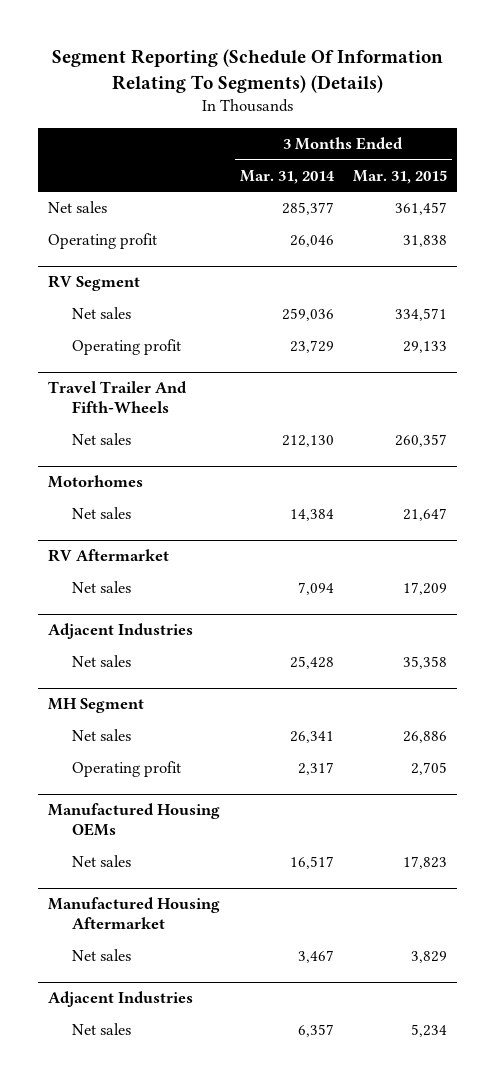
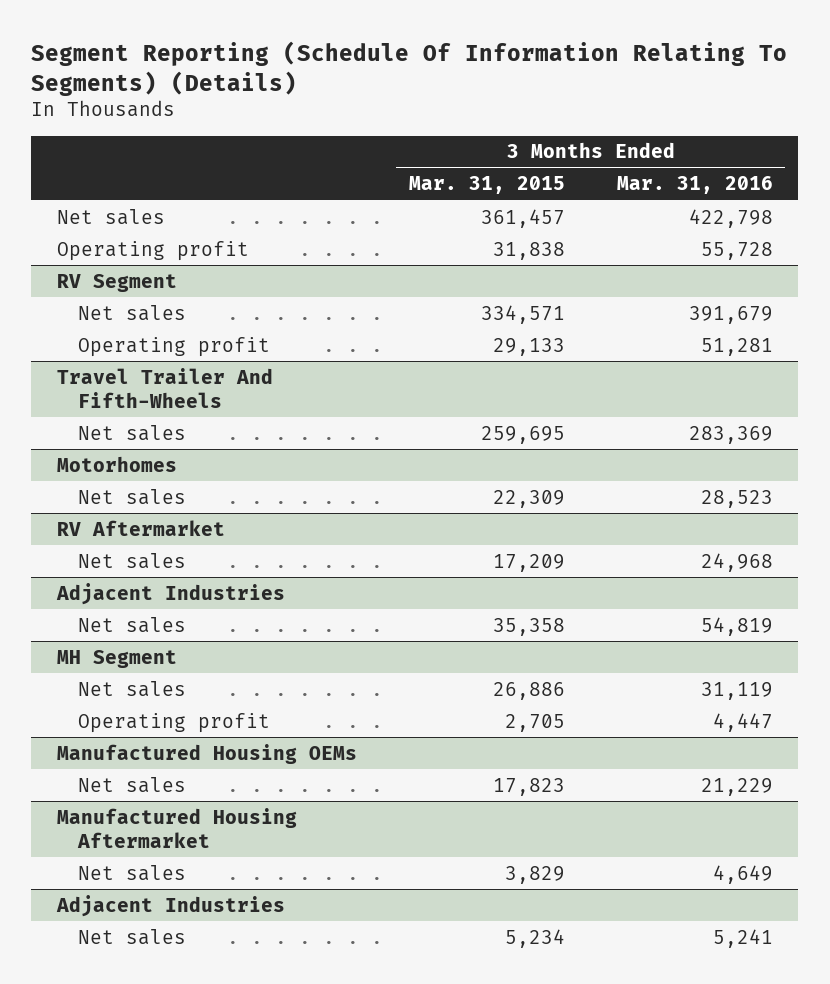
- | 3 Months Ended Mar. 31, 2014 | 3 Months Ended Mar. 31, 2015
+ | 3 Months Ended Mar. 31, 2015 | 3 Months Ended Mar. 31, 2016
@ Travel Trailer And Fifth-Wheels
- Net sales | 212,130 | 260,357
+ Net sales | 259,695 | 283,369
@ Motorhomes
- Net sales | 14,384 | 21,647
+ Net sales | 22,309 | 28,523

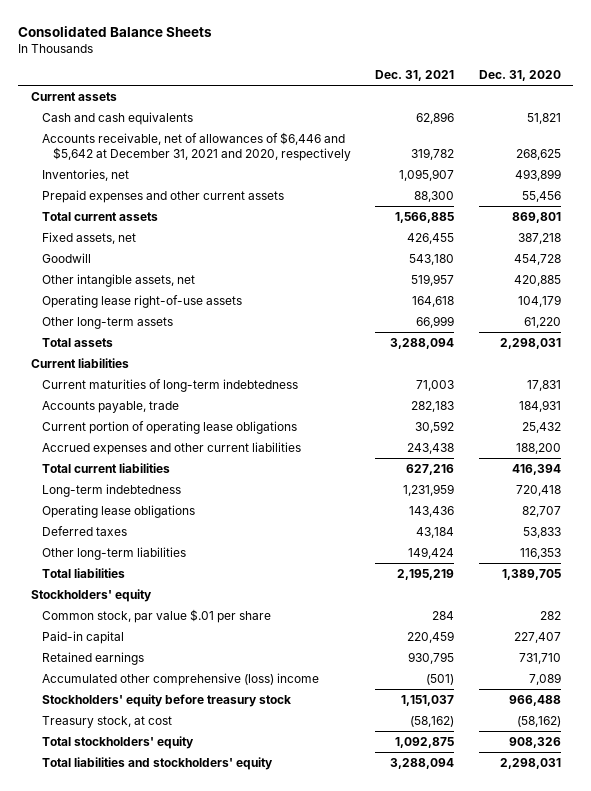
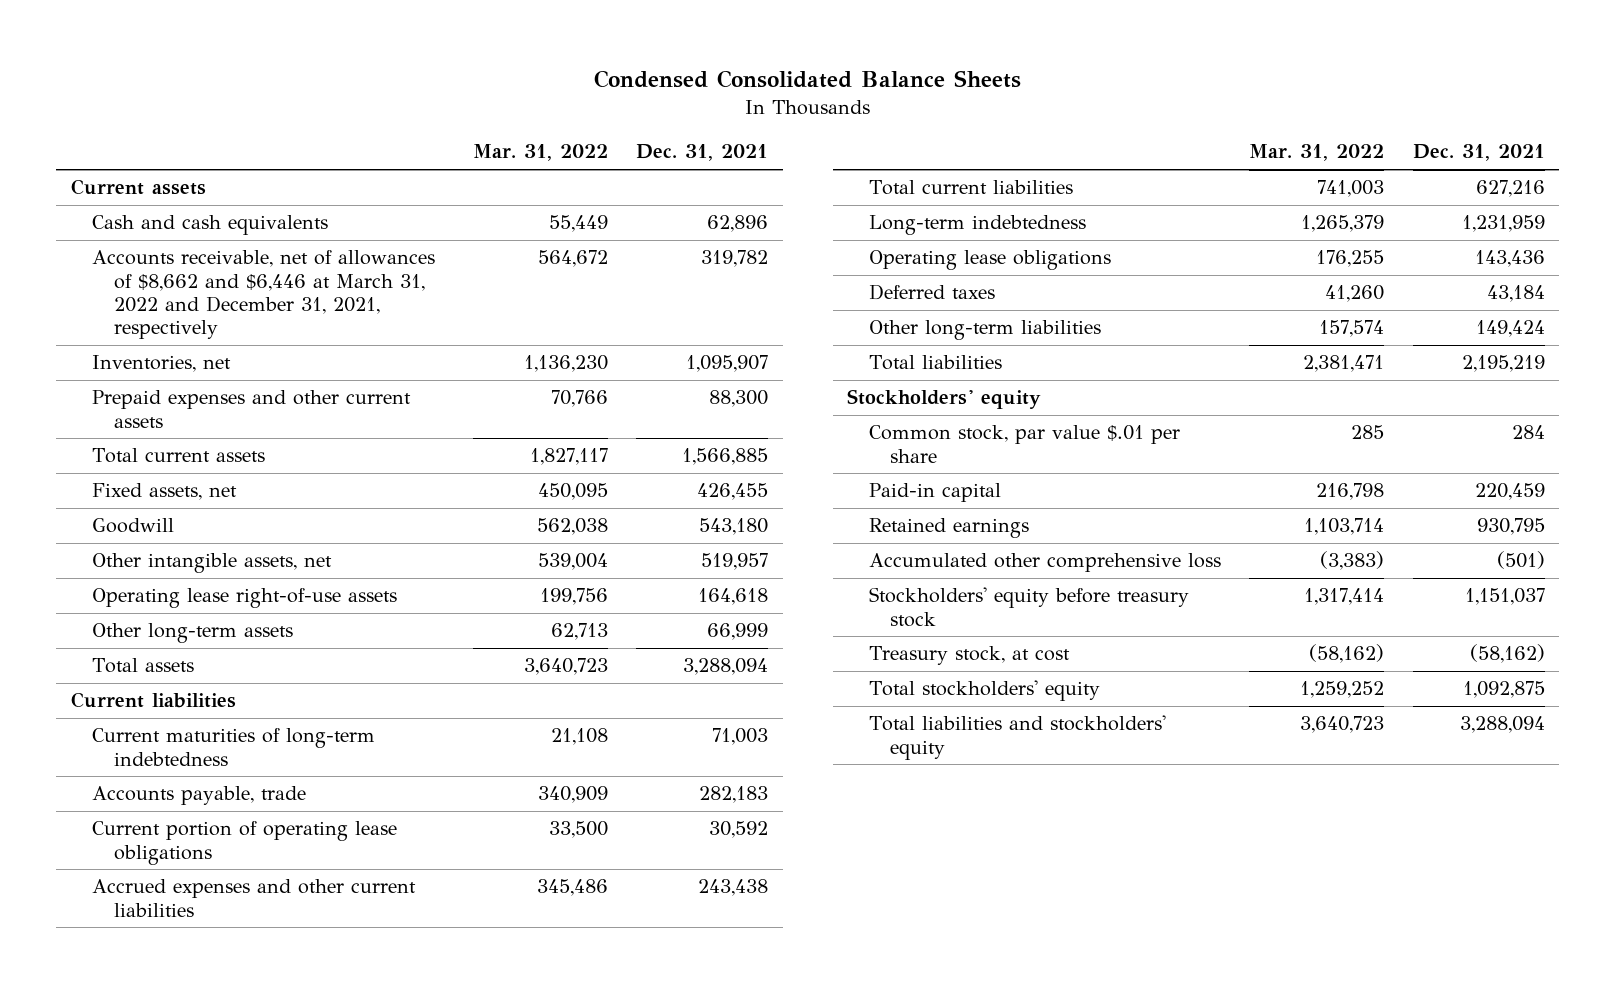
- Consolidated Balance Sheets
+ Condensed Consolidated Balance Sheets
- | Dec. 31, 2021 | Dec. 31, 2020
+ | Mar. 31, 2022 | Dec. 31, 2021
- Accounts receivable, net of allowances of $6,446 and $5,642 at December 31, 2021 and 2020, respectively | 319,782 | 268,625
+ Accounts receivable, net of allowances of $8,662 and $6,446 at March 31, 2022 and December 31, 2021, respectively | 564,672 | 319,782
- Accumulated other comprehensive (loss) income | (501) | 7,089
+ Accumulated other comprehensive loss | (3,383) | (501)

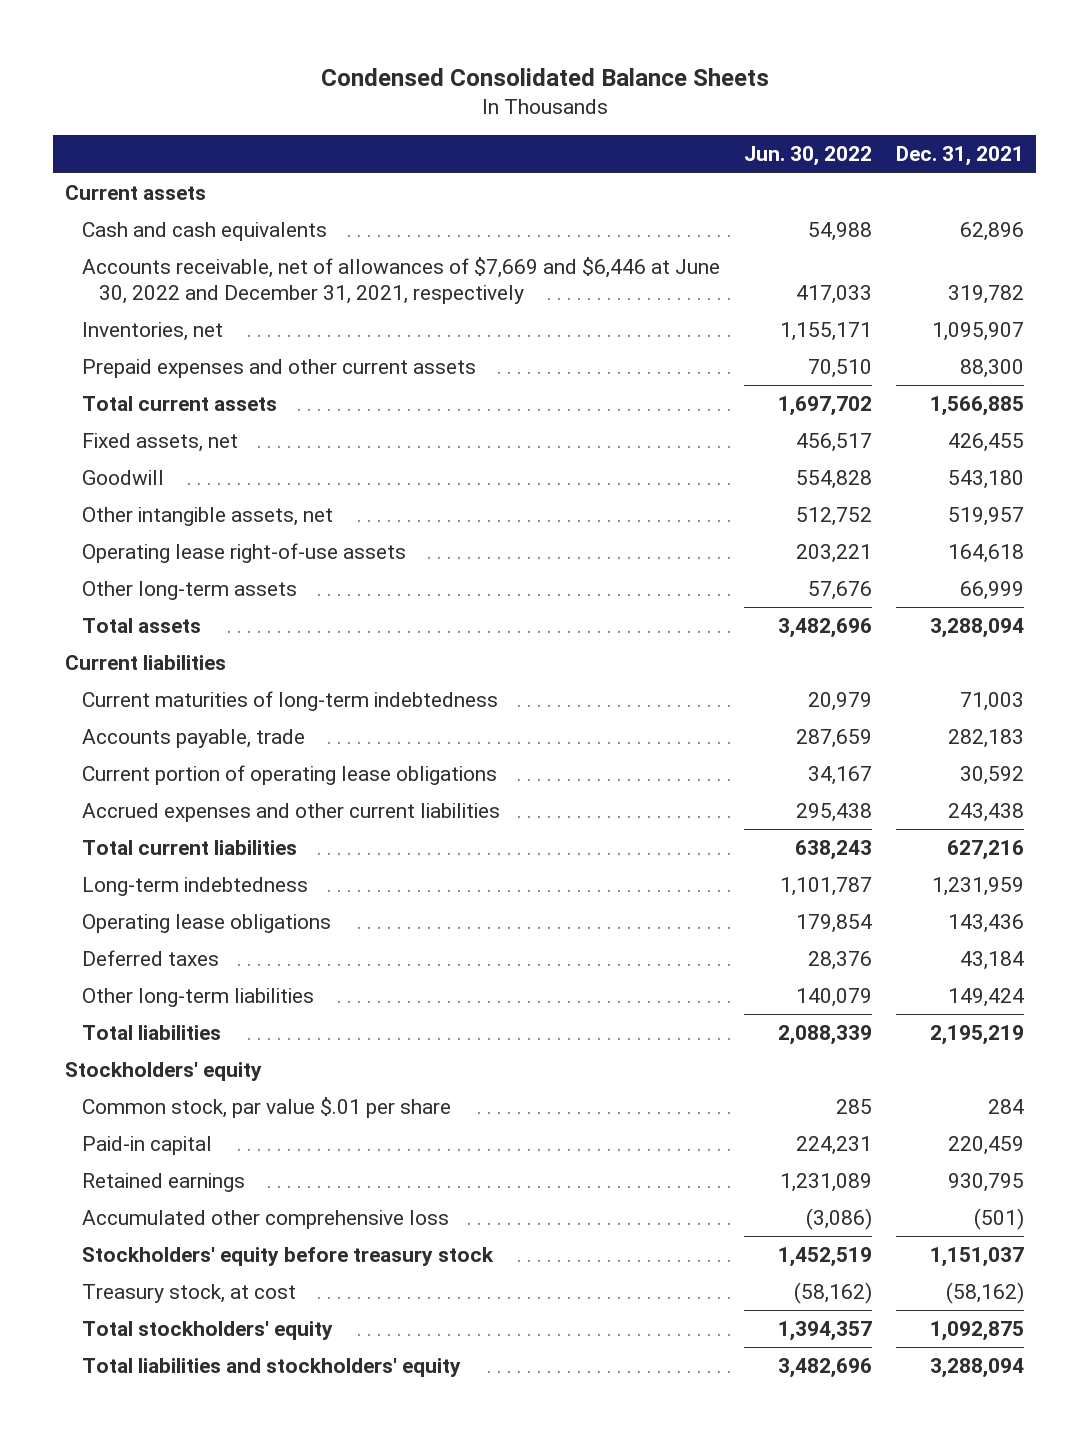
- | Mar. 31, 2022 | Dec. 31, 2021
+ | Jun. 30, 2022 | Dec. 31, 2021
- Accounts receivable, net of allowances of $8,662 and $6,446 at March 31, 2022 and December 31, 2021, respectively | 564,672 | 319,782
+ Accounts receivable, net of allowances of $7,669 and $6,446 at June 30, 2022 and December 31, 2021, respectively | 417,033 | 319,782

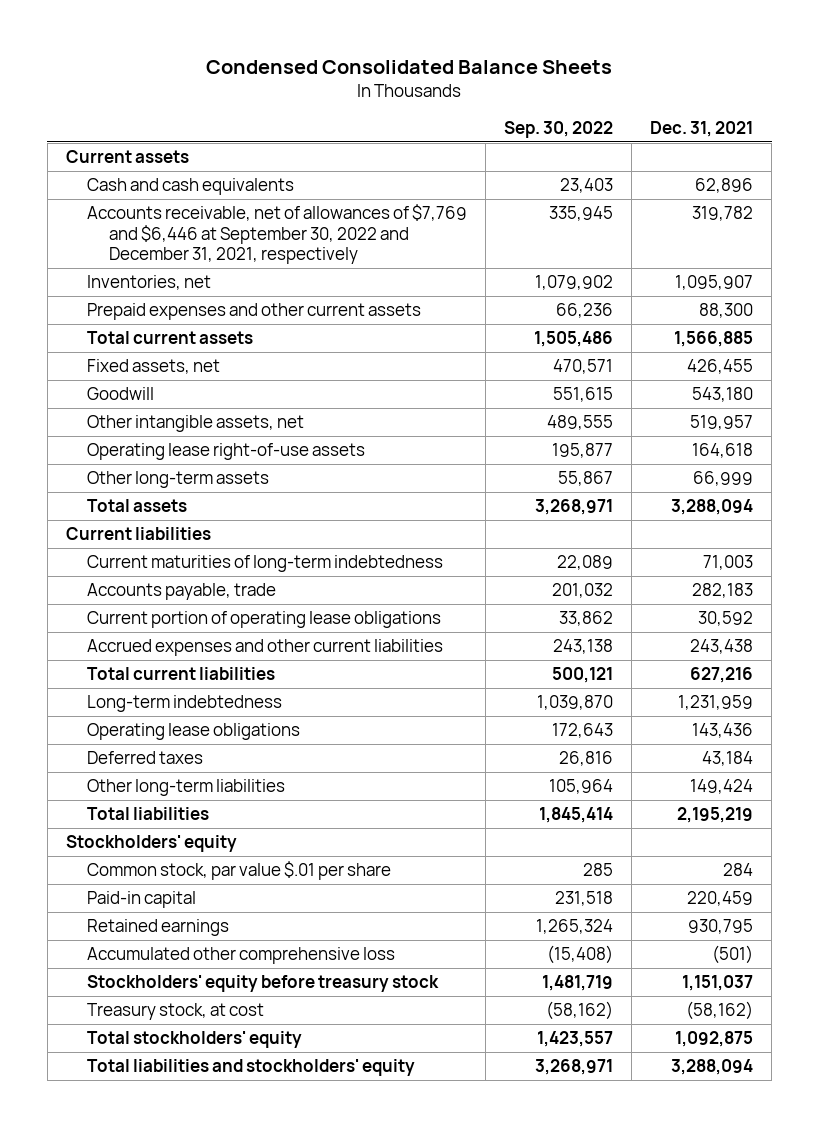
- | Jun. 30, 2022 | Dec. 31, 2021
+ | Sep. 30, 2022 | Dec. 31, 2021
- Accounts receivable, net of allowances of $7,669 and $6,446 at June 30, 2022 and December 31, 2021, respectively | 417,033 | 319,782
+ Accounts receivable, net of allowances of $7,769 and $6,446 at September 30, 2022 and December 31, 2021, respectively | 335,945 | 319,782

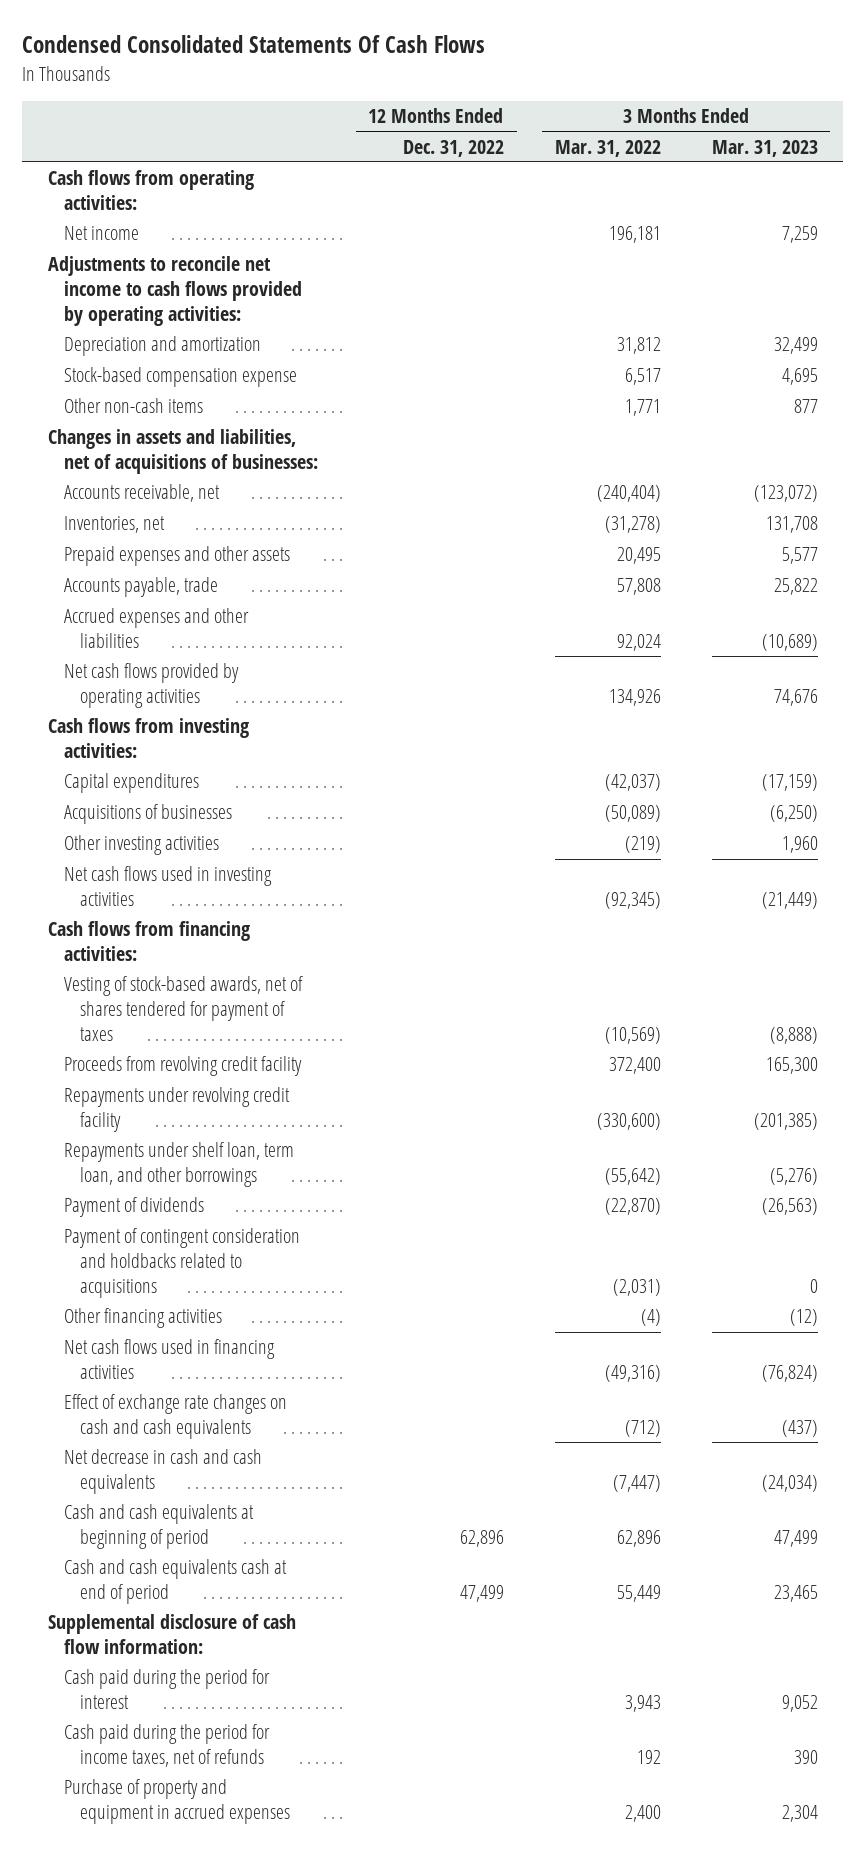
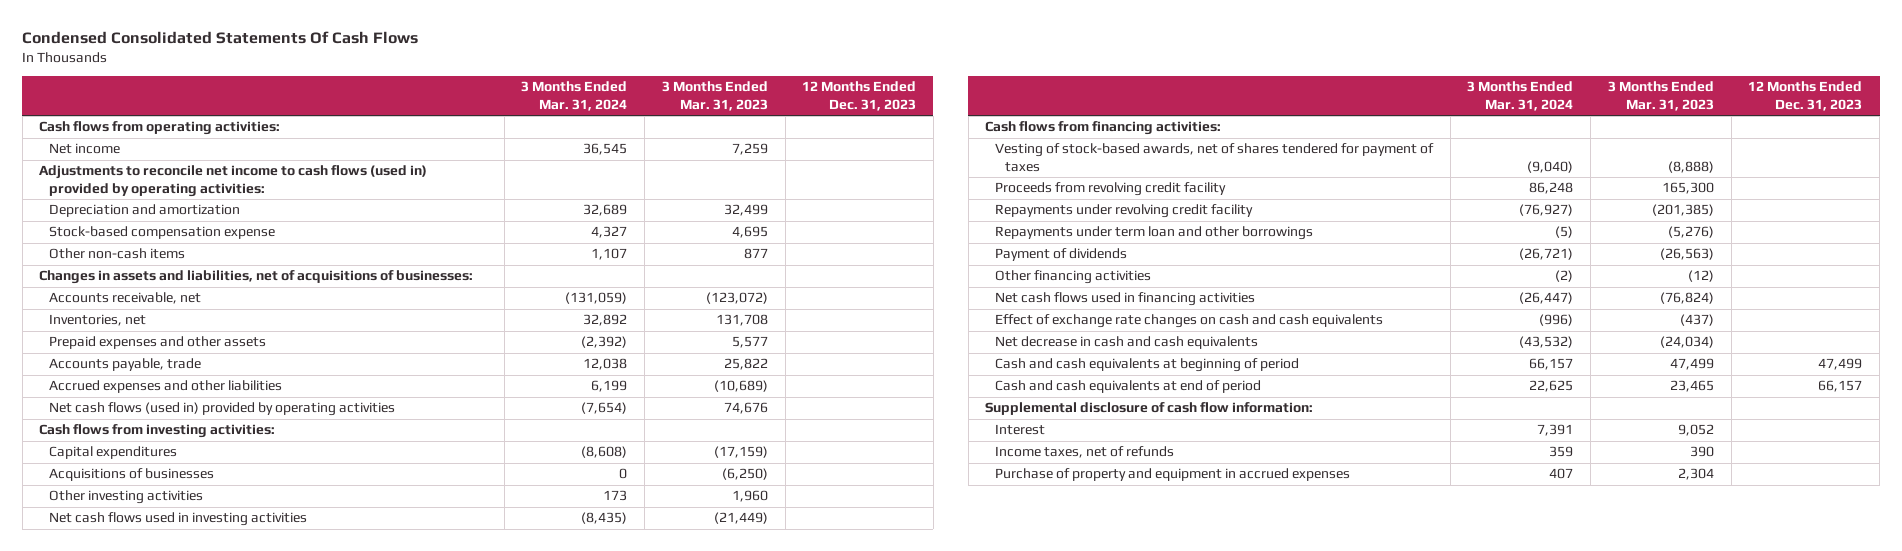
- | 12 Months Ended Dec. 31, 2022 | 3 Months Ended Mar. 31, 2022 | 3 Months Ended Mar. 31, 2023
+ | 3 Months Ended Mar. 31, 2024 | 3 Months Ended Mar. 31, 2023 | 12 Months Ended Dec. 31, 2023
- Adjustments to reconcile net income to cash flows provided by operating activities:
+ Adjustments to reconcile net income to cash flows (used in) provided by operating activities:
- Net cash flows provided by operating activities | | 134,926 | 74,676
+ Net cash flows (used in) provided by operating activities | (7,654) | 74,676 |
- Repayments under shelf loan, term loan, and other borrowings | | (55,642) | (5,276)
+ Repayments under term loan and other borrowings | (5) | (5,276) |
- Payment of contingent consideration and holdbacks related to acquisitions | | (2,031) | 0
- Cash and cash equivalents cash at end of period | 47,499 | 55,449 | 23,465
+ Cash and cash equivalents at end of period | 22,625 | 23,465 | 66,157
- Cash paid during the period for interest | | 3,943 | 9,052
- Cash paid during the period for income taxes, net of refunds | | 192 | 390
+ Interest | 7,391 | 9,052 |
+ Income taxes, net of refunds | 359 | 390 |

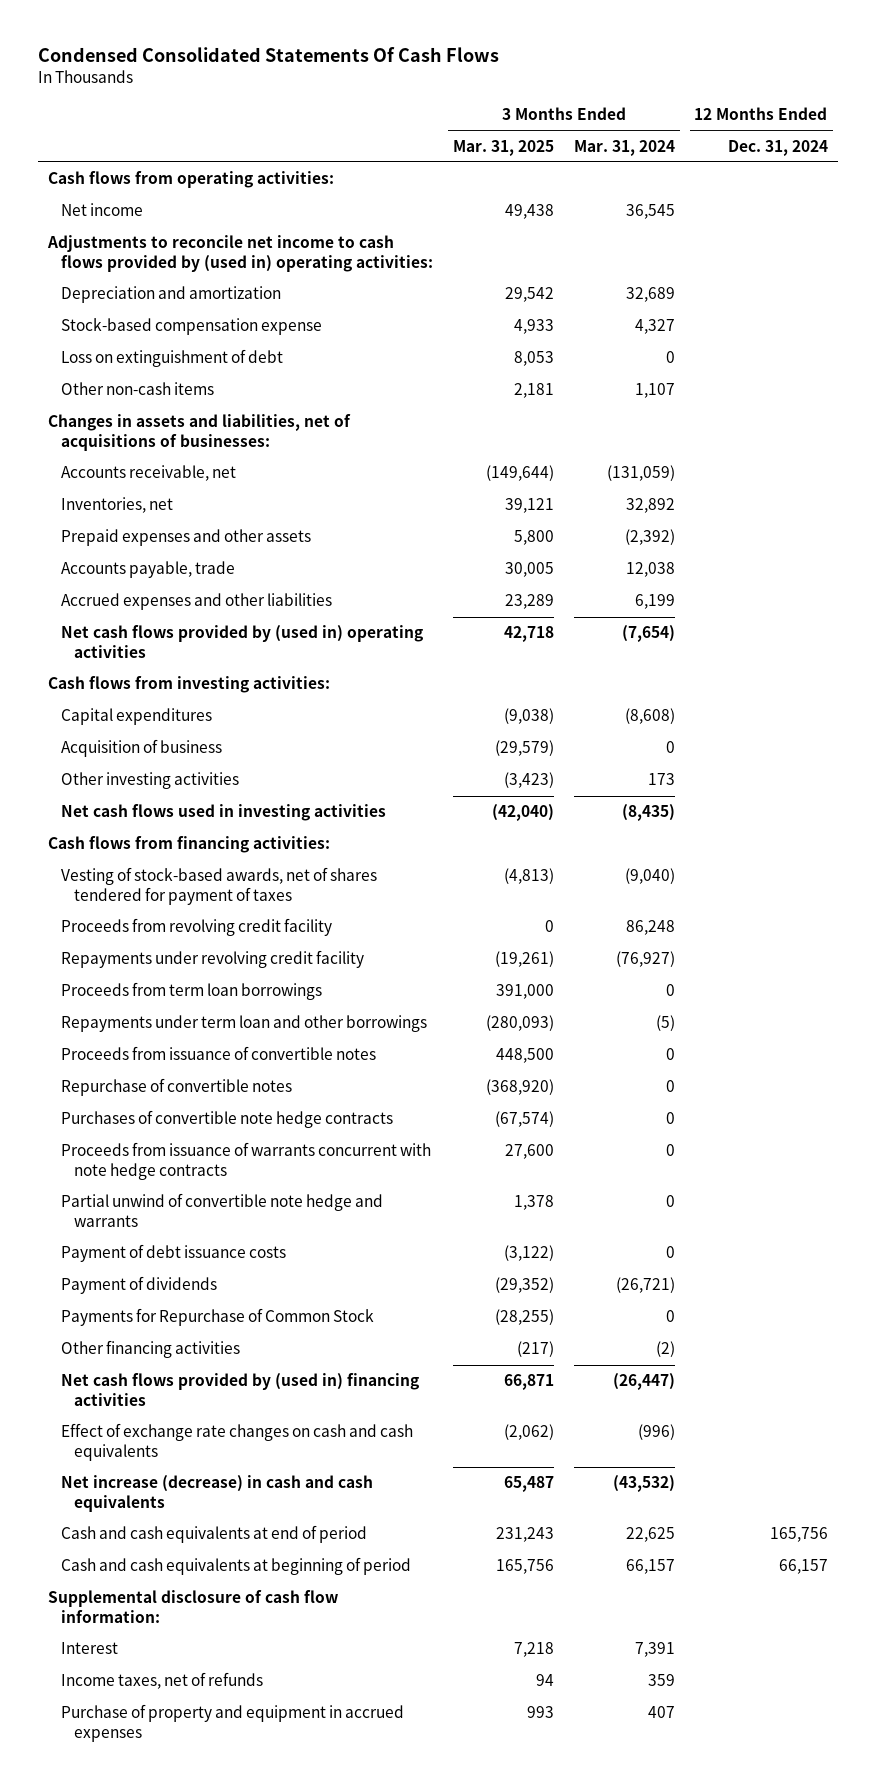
- | 3 Months Ended Mar. 31, 2024 | 3 Months Ended Mar. 31, 2023 | 12 Months Ended Dec. 31, 2023
+ | 3 Months Ended Mar. 31, 2025 | 3 Months Ended Mar. 31, 2024 | 12 Months Ended Dec. 31, 2024
- Adjustments to reconcile net income to cash flows (used in) provided by operating activities:
+ Adjustments to reconcile net income to cash flows provided by (used in) operating activities:
+ Loss on extinguishment of debt | 8,053 | 0 |
- Net cash flows (used in) provided by operating activities | (7,654) | 74,676 |
+ Net cash flows provided by (used in) operating activities | 42,718 | (7,654) |
- Acquisitions of businesses | 0 | (6,250) |
+ Acquisition of business | (29,579) | 0 |
+ Proceeds from term loan borrowings | 391,000 | 0 |
+ Proceeds from issuance of convertible notes | 448,500 | 0 |
+ Repurchase of convertible notes | (368,920) | 0 |
+ Purchases of convertible note hedge contracts | (67,574) | 0 |
+ Proceeds from issuance of warrants concurrent with note hedge contracts | 27,600 | 0 |
+ Partial unwind of convertible note hedge and warrants | 1,378 | 0 |
+ Payment of debt issuance costs | (3,122) | 0 |
+ Payments for Repurchase of Common Stock | (28,255) | 0 |
- Net cash flows used in financing activities | (26,447) | (76,824) |
+ Net cash flows provided by (used in) financing activities | 66,871 | (26,447) |
- Net decrease in cash and cash equivalents | (43,532) | (24,034) |
+ Net increase (decrease) in cash and cash equivalents | 65,487 | (43,532) |
moved down: Cash and cash equivalents at beginning of period | 165,756 | 66,157 | 66,157

